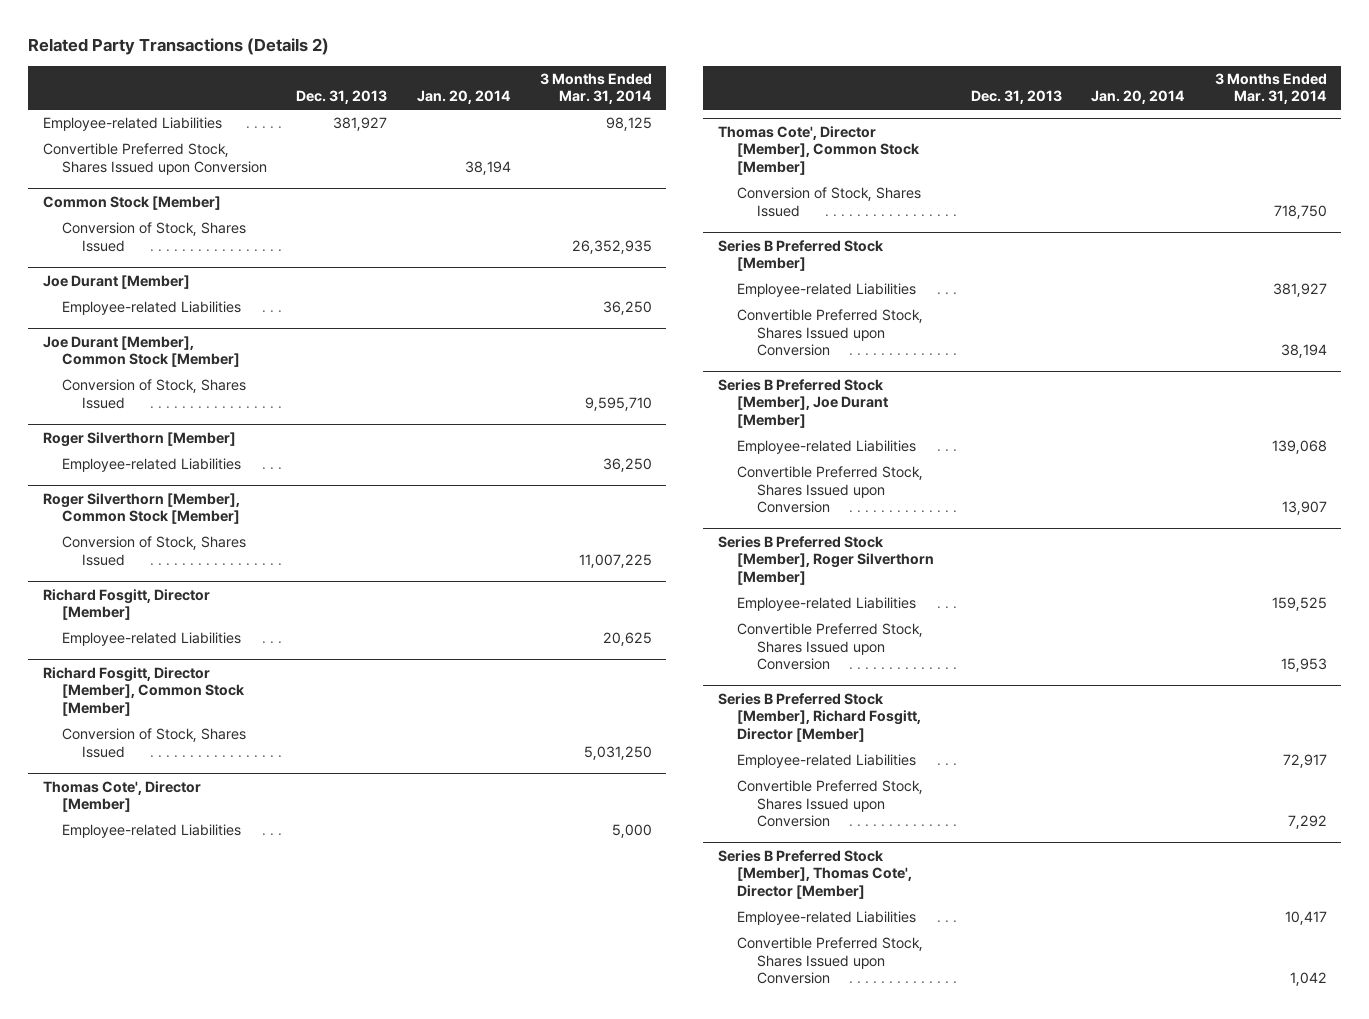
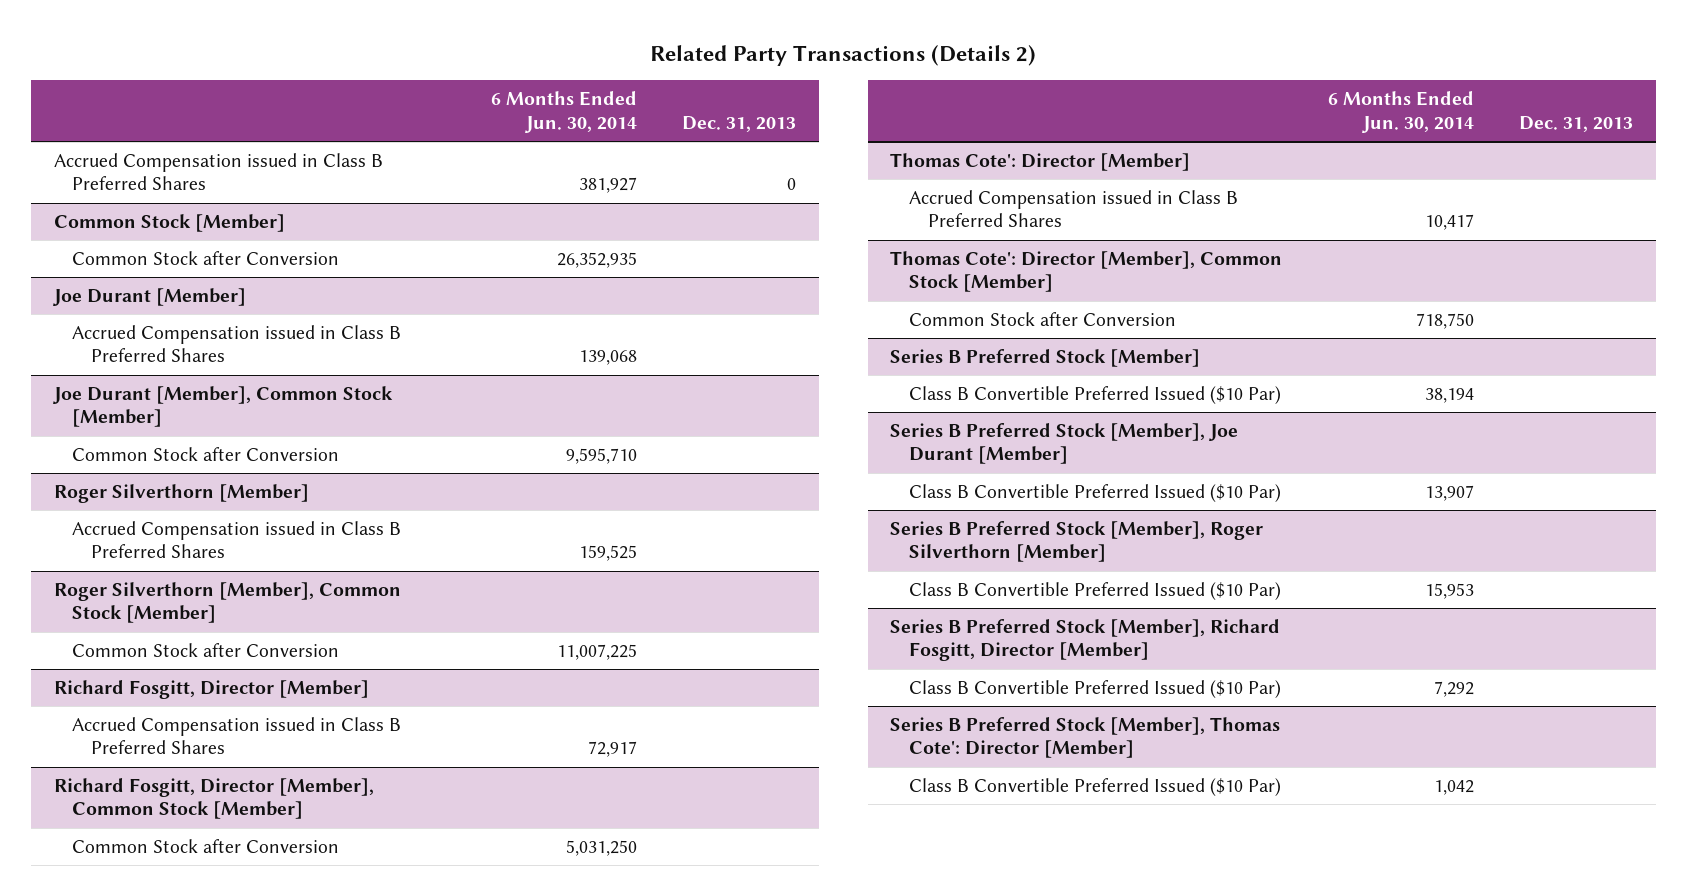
- | Dec. 31, 2013 | Jan. 20, 2014 | 3 Months Ended Mar. 31, 2014
+ | 6 Months Ended Jun. 30, 2014 | Dec. 31, 2013
- Employee-related Liabilities | 381,927 | | 98,125
- Convertible Preferred Stock, Shares Issued upon Conversion | | 38,194 |
+ Accrued Compensation issued in Class B Preferred Shares | 381,927 | 0
@ Common Stock [Member]
- Conversion of Stock, Shares Issued | | | 26,352,935
+ Common Stock after Conversion | 26,352,935 |
@ Joe Durant [Member]
- Employee-related Liabilities | | | 36,250
+ Accrued Compensation issued in Class B Preferred Shares | 139,068 |
@ Joe Durant [Member], Common Stock [Member]
- Conversion of Stock, Shares Issued | | | 9,595,710
+ Common Stock after Conversion | 9,595,710 |
@ Roger Silverthorn [Member]
- Employee-related Liabilities | | | 36,250
+ Accrued Compensation issued in Class B Preferred Shares | 159,525 |
@ Roger Silverthorn [Member], Common Stock [Member]
- Conversion of Stock, Shares Issued | | | 11,007,225
+ Common Stock after Conversion | 11,007,225 |
@ Richard Fosgitt, Director [Member]
- Employee-related Liabilities | | | 20,625
+ Accrued Compensation issued in Class B Preferred Shares | 72,917 |
@ Richard Fosgitt, Director [Member], Common Stock [Member]
- Conversion of Stock, Shares Issued | | | 5,031,250
- Thomas Cote', Director [Member]
- Employee-related Liabilities | | | 5,000
- Thomas Cote', Director [Member], Common Stock [Member]
- Conversion of Stock, Shares Issued | | | 718,750
@ Richard Fosgitt, Director [Member], Common Stock [Member]
+ Common Stock after Conversion | 5,031,250 |
+ Thomas Cote': Director [Member]
+ Accrued Compensation issued in Class B Preferred Shares | 10,417 |
+ Thomas Cote': Director [Member], Common Stock [Member]
+ Common Stock after Conversion | 718,750 |
@ Series B Preferred Stock [Member]
- Employee-related Liabilities | | | 381,927
- Convertible Preferred Stock, Shares Issued upon Conversion | | | 38,194
+ Class B Convertible Preferred Issued ($10 Par) | 38,194 |
@ Series B Preferred Stock [Member], Joe Durant [Member]
- Employee-related Liabilities | | | 139,068
- Convertible Preferred Stock, Shares Issued upon Conversion | | | 13,907
+ Class B Convertible Preferred Issued ($10 Par) | 13,907 |
@ Series B Preferred Stock [Member], Roger Silverthorn [Member]
- Employee-related Liabilities | | | 159,525
- Convertible Preferred Stock, Shares Issued upon Conversion | | | 15,953
+ Class B Convertible Preferred Issued ($10 Par) | 15,953 |
@ Series B Preferred Stock [Member], Richard Fosgitt, Director [Member]
- Employee-related Liabilities | | | 72,917
- Convertible Preferred Stock, Shares Issued upon Conversion | | | 7,292
- Series B Preferred Stock [Member], Thomas Cote', Director [Member]
- Employee-related Liabilities | | | 10,417
- Convertible Preferred Stock, Shares Issued upon Conversion | | | 1,042
@ Series B Preferred Stock [Member], Richard Fosgitt, Director [Member]
+ Class B Convertible Preferred Issued ($10 Par) | 7,292 |
+ Series B Preferred Stock [Member], Thomas Cote': Director [Member]
+ Class B Convertible Preferred Issued ($10 Par) | 1,042 |

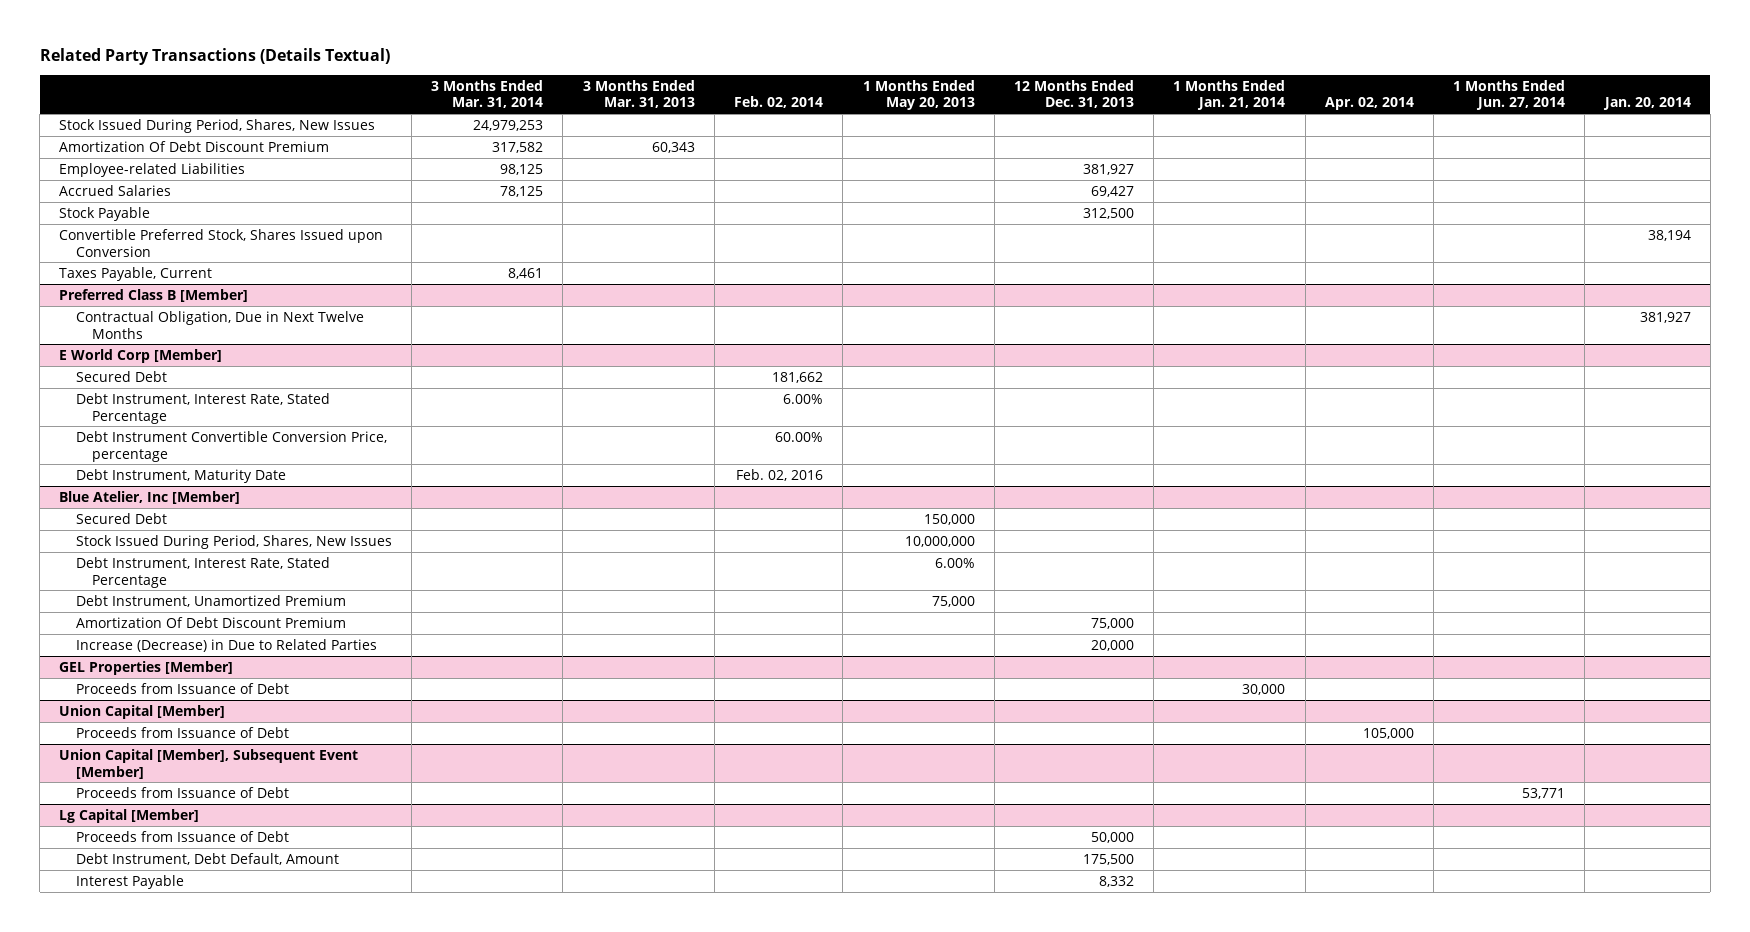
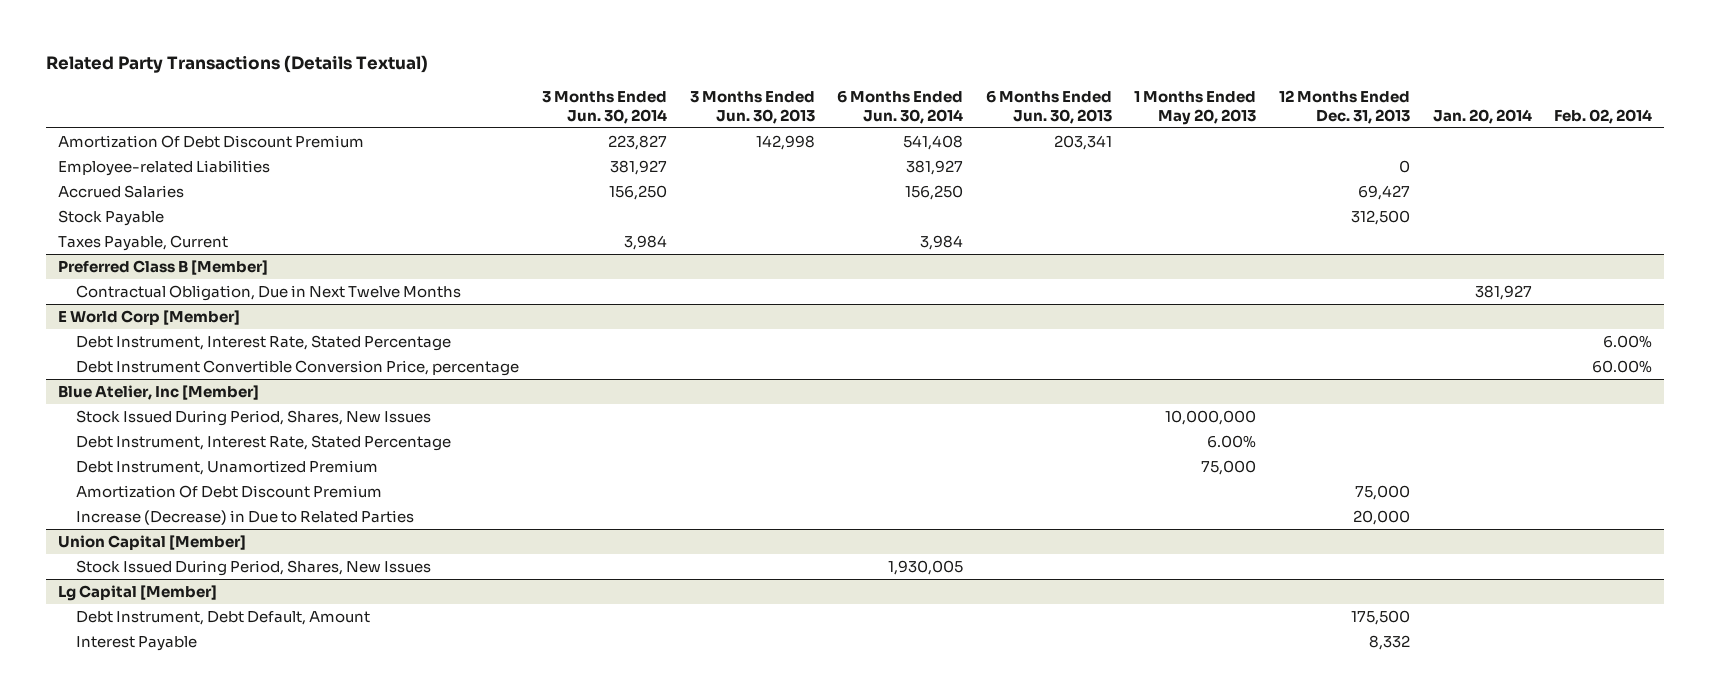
- | 3 Months Ended Mar. 31, 2014 | 3 Months Ended Mar. 31, 2013 | Feb. 02, 2014 | 1 Months Ended May 20, 2013 | 12 Months Ended Dec. 31, 2013 | 1 Months Ended Jan. 21, 2014 | Apr. 02, 2014 | 1 Months Ended Jun. 27, 2014 | Jan. 20, 2014
+ | 3 Months Ended Jun. 30, 2014 | 3 Months Ended Jun. 30, 2013 | 6 Months Ended Jun. 30, 2014 | 6 Months Ended Jun. 30, 2013 | 1 Months Ended May 20, 2013 | 12 Months Ended Dec. 31, 2013 | Jan. 20, 2014 | Feb. 02, 2014
- Stock Issued During Period, Shares, New Issues | 24,979,253 | | | | | | | |
- Employee-related Liabilities | 98,125 | | | | 381,927 | | | |
+ Employee-related Liabilities | 381,927 | | 381,927 | | | 0 | |
- Convertible Preferred Stock, Shares Issued upon Conversion | | | | | | | | | 38,194
@ E World Corp [Member]
- Secured Debt | | | 181,662 | | | | | |
- Debt Instrument, Maturity Date | | | Feb. 02, 2016 | | | | | |
@ Blue Atelier, Inc [Member]
- Secured Debt | | | | 150,000 | | | | |
- GEL Properties [Member]
- Proceeds from Issuance of Debt | | | | | | 30,000 | | |
@ Union Capital [Member]
- Proceeds from Issuance of Debt | | | | | | | 105,000 | |
- Union Capital [Member], Subsequent Event [Member]
- Proceeds from Issuance of Debt | | | | | | | | 53,771 |
@ Union Capital [Member]
+ Stock Issued During Period, Shares, New Issues | | | 1,930,005 | | | | |
@ Lg Capital [Member]
- Proceeds from Issuance of Debt | | | | | 50,000 | | | |

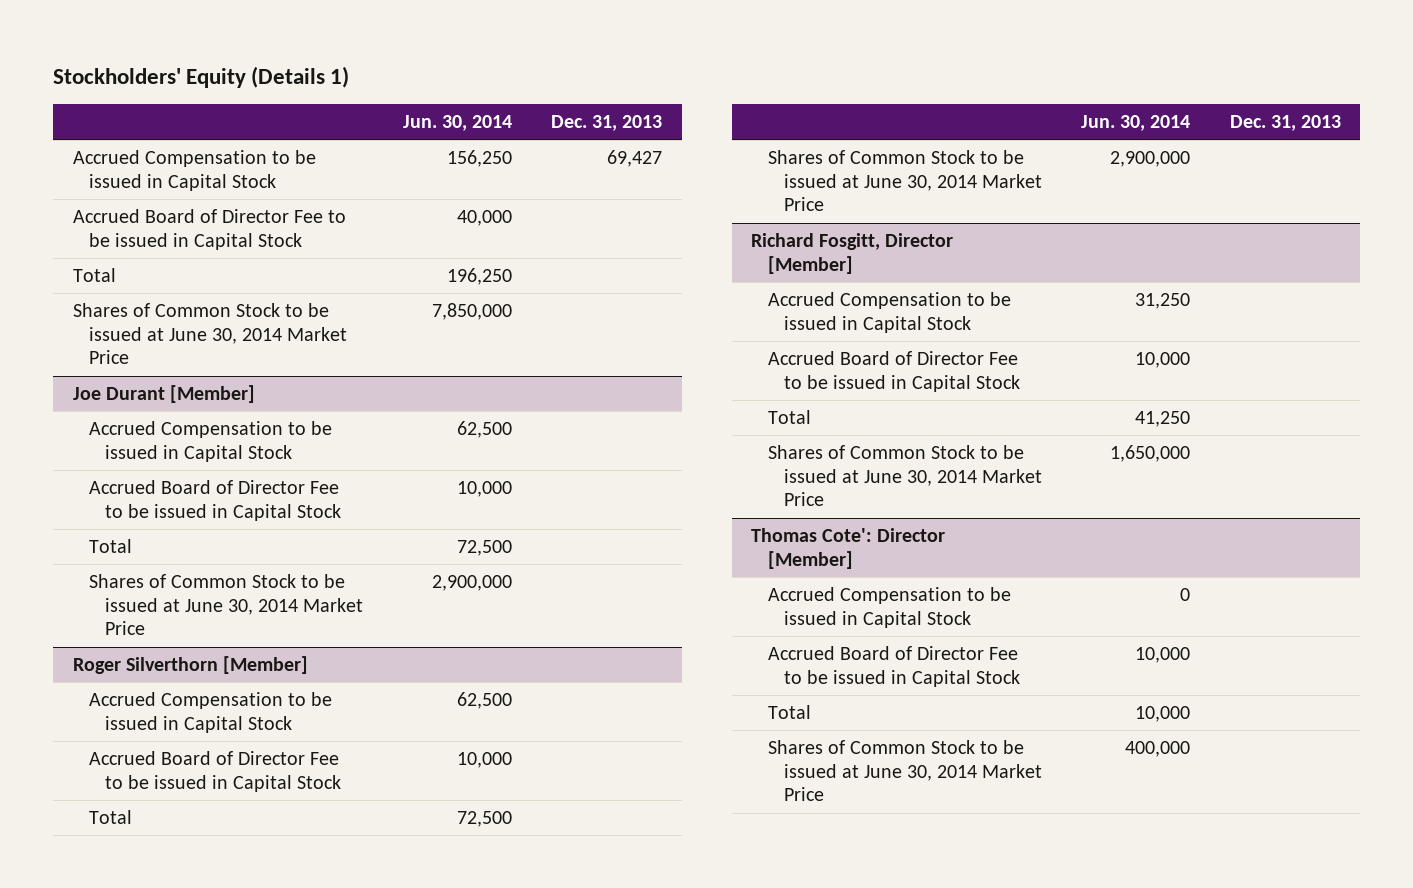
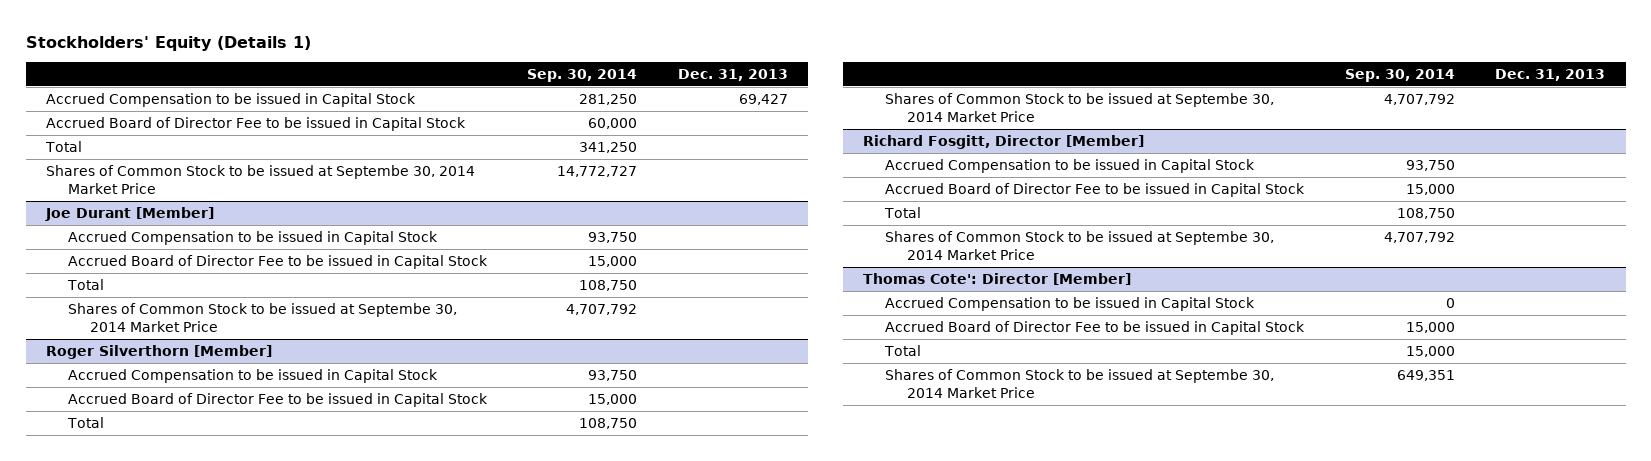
- | Jun. 30, 2014 | Dec. 31, 2013
+ | Sep. 30, 2014 | Dec. 31, 2013
- Shares of Common Stock to be issued at June 30, 2014 Market Price | 7,850,000 |
+ Shares of Common Stock to be issued at Septembe 30, 2014 Market Price | 14,772,727 |
@ Joe Durant [Member]
- Shares of Common Stock to be issued at June 30, 2014 Market Price | 2,900,000 |
+ Shares of Common Stock to be issued at Septembe 30, 2014 Market Price | 4,707,792 |
@ Roger Silverthorn [Member]
- Shares of Common Stock to be issued at June 30, 2014 Market Price | 2,900,000 |
+ Shares of Common Stock to be issued at Septembe 30, 2014 Market Price | 4,707,792 |
@ Richard Fosgitt, Director [Member]
- Shares of Common Stock to be issued at June 30, 2014 Market Price | 1,650,000 |
+ Shares of Common Stock to be issued at Septembe 30, 2014 Market Price | 4,707,792 |
@ Thomas Cote': Director [Member]
- Shares of Common Stock to be issued at June 30, 2014 Market Price | 400,000 |
+ Shares of Common Stock to be issued at Septembe 30, 2014 Market Price | 649,351 |

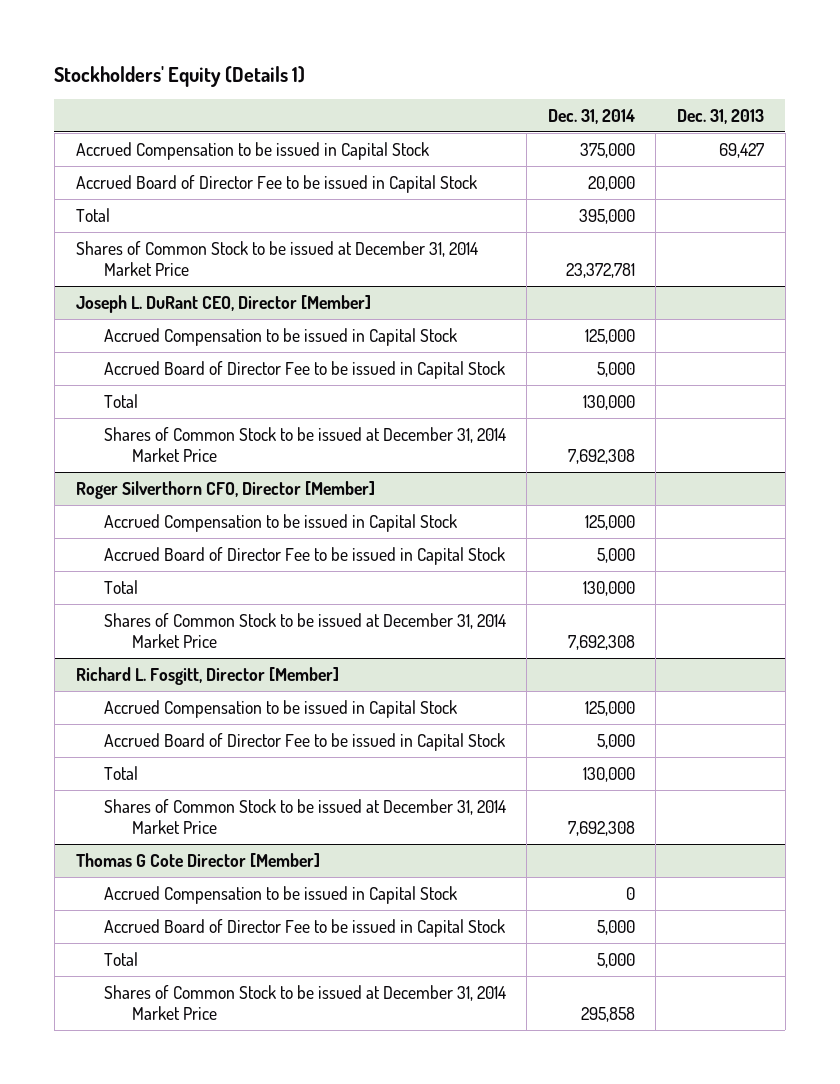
- | Sep. 30, 2014 | Dec. 31, 2013
+ | Dec. 31, 2014 | Dec. 31, 2013
- Shares of Common Stock to be issued at Septembe 30, 2014 Market Price | 14,772,727 |
- Joe Durant [Member]
- Accrued Compensation to be issued in Capital Stock | 93,750 |
- Accrued Board of Director Fee to be issued in Capital Stock | 15,000 |
- Total | 108,750 |
- Shares of Common Stock to be issued at Septembe 30, 2014 Market Price | 4,707,792 |
- Roger Silverthorn [Member]
- Accrued Compensation to be issued in Capital Stock | 93,750 |
- Accrued Board of Director Fee to be issued in Capital Stock | 15,000 |
- Total | 108,750 |
- Shares of Common Stock to be issued at Septembe 30, 2014 Market Price | 4,707,792 |
- Richard Fosgitt, Director [Member]
+ Shares of Common Stock to be issued at December 31, 2014 Market Price | 23,372,781 |
+ Joseph L. DuRant CEO, Director [Member]
+ Accrued Compensation to be issued in Capital Stock | 125,000 |
+ Accrued Board of Director Fee to be issued in Capital Stock | 5,000 |
+ Total | 130,000 |
+ Shares of Common Stock to be issued at December 31, 2014 Market Price | 7,692,308 |
+ Roger Silverthorn CFO, Director [Member]
+ Accrued Compensation to be issued in Capital Stock | 125,000 |
+ Accrued Board of Director Fee to be issued in Capital Stock | 5,000 |
+ Total | 130,000 |
+ Shares of Common Stock to be issued at December 31, 2014 Market Price | 7,692,308 |
+ Richard L. Fosgitt, Director [Member]
- Shares of Common Stock to be issued at Septembe 30, 2014 Market Price | 4,707,792 |
- Thomas Cote': Director [Member]
+ Shares of Common Stock to be issued at December 31, 2014 Market Price | 7,692,308 |
+ Thomas G Cote Director [Member]
- Shares of Common Stock to be issued at Septembe 30, 2014 Market Price | 649,351 |
+ Shares of Common Stock to be issued at December 31, 2014 Market Price | 295,858 |

